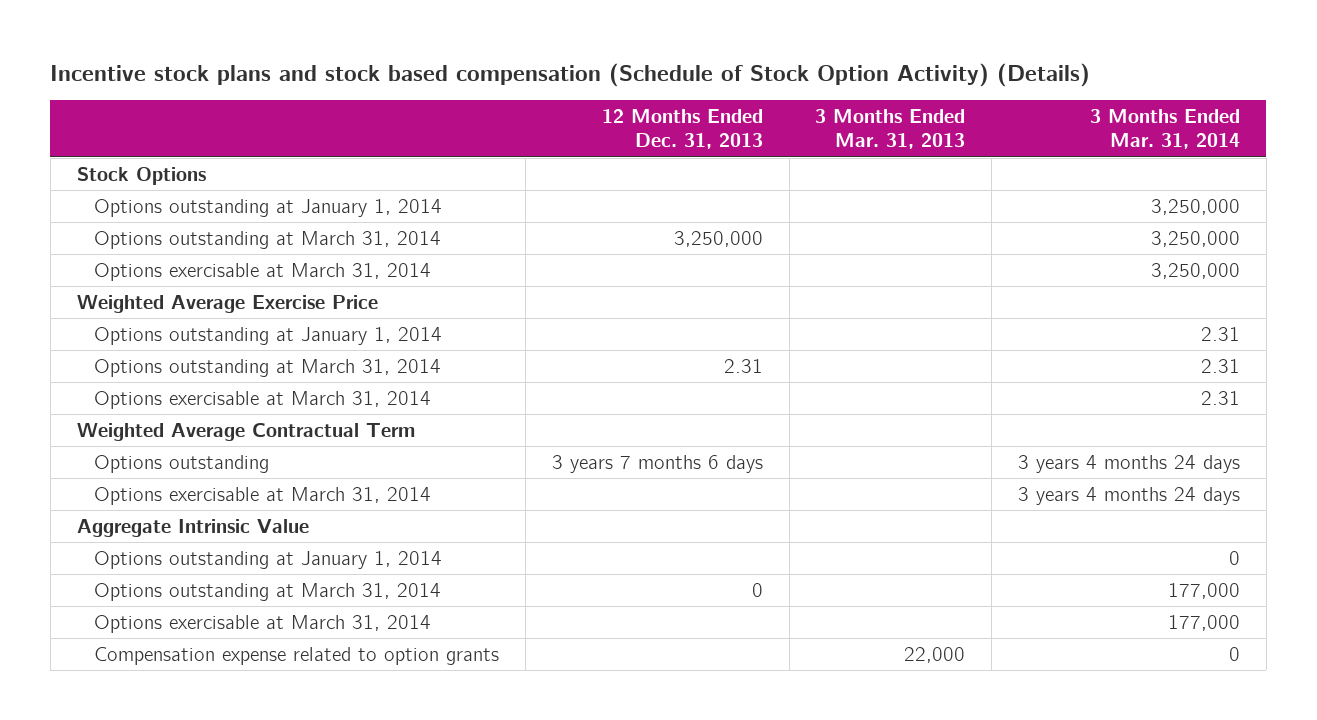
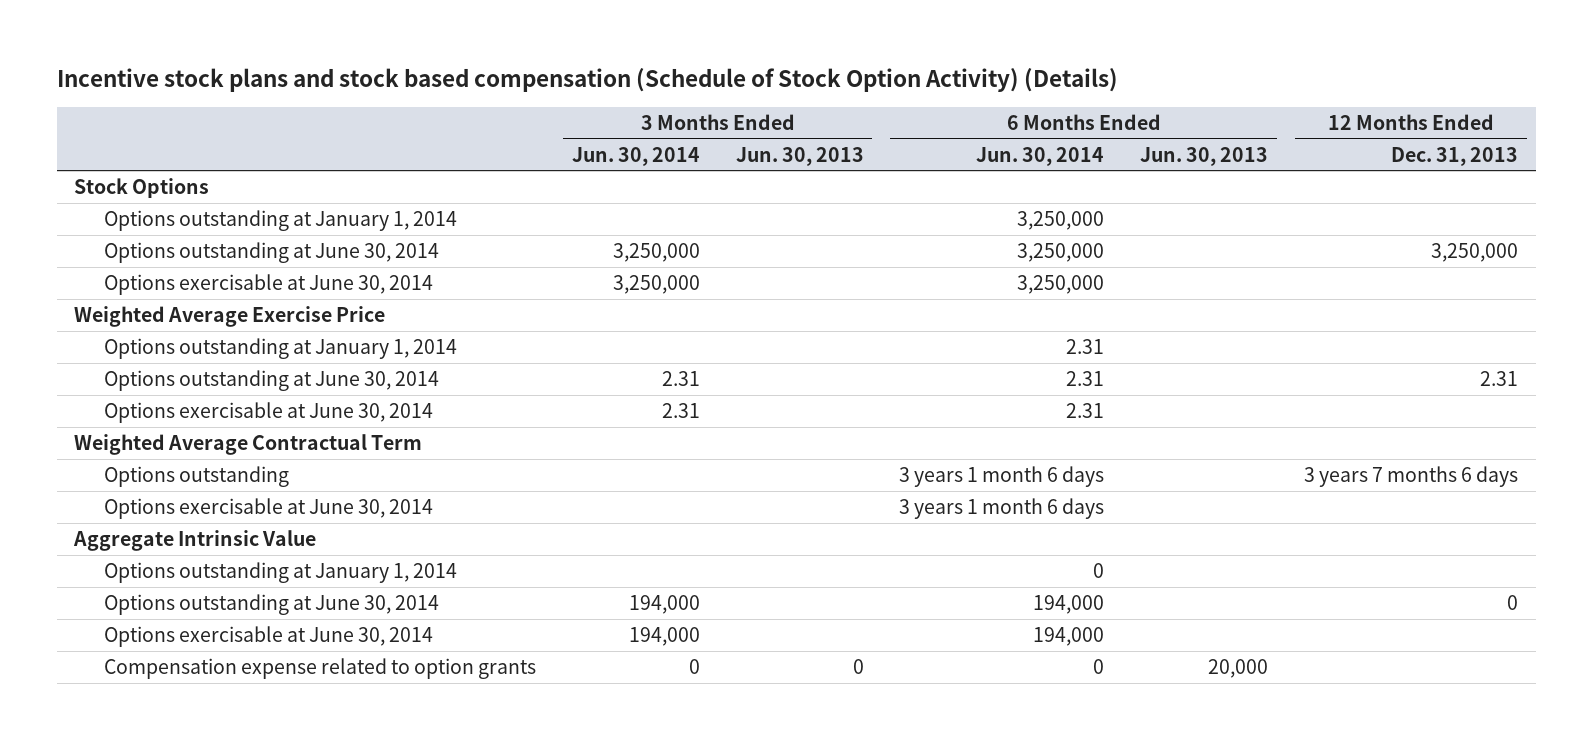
- | 12 Months Ended Dec. 31, 2013 | 3 Months Ended Mar. 31, 2013 | 3 Months Ended Mar. 31, 2014
+ | 3 Months Ended Jun. 30, 2014 | 3 Months Ended Jun. 30, 2013 | 6 Months Ended Jun. 30, 2014 | 6 Months Ended Jun. 30, 2013 | 12 Months Ended Dec. 31, 2013
- Options outstanding at March 31, 2014 | 3,250,000 | | 3,250,000
- Options exercisable at March 31, 2014 | | | 3,250,000
+ Options outstanding at June 30, 2014 | 3,250,000 | | 3,250,000 | | 3,250,000
+ Options exercisable at June 30, 2014 | 3,250,000 | | 3,250,000 | |
- Options outstanding at March 31, 2014 | 2.31 | | 2.31
- Options exercisable at March 31, 2014 | | | 2.31
+ Options outstanding at June 30, 2014 | 2.31 | | 2.31 | | 2.31
+ Options exercisable at June 30, 2014 | 2.31 | | 2.31 | |
- Options exercisable at March 31, 2014 | | | 3 years 4 months 24 days
+ Options exercisable at June 30, 2014 | | | 3 years 1 month 6 days | |
- Options outstanding at March 31, 2014 | 0 | | 177,000
- Options exercisable at March 31, 2014 | | | 177,000
+ Options outstanding at June 30, 2014 | 194,000 | | 194,000 | | 0
+ Options exercisable at June 30, 2014 | 194,000 | | 194,000 | |

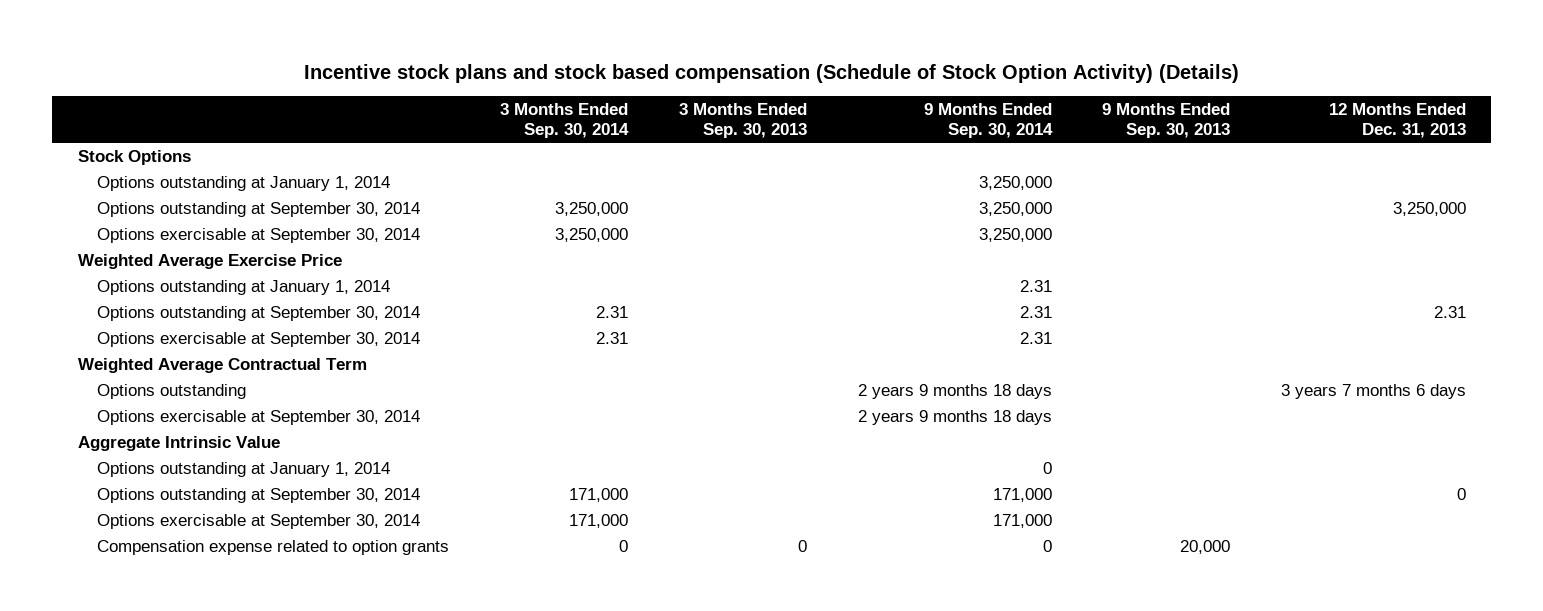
- | 3 Months Ended Jun. 30, 2014 | 3 Months Ended Jun. 30, 2013 | 6 Months Ended Jun. 30, 2014 | 6 Months Ended Jun. 30, 2013 | 12 Months Ended Dec. 31, 2013
+ | 3 Months Ended Sep. 30, 2014 | 3 Months Ended Sep. 30, 2013 | 9 Months Ended Sep. 30, 2014 | 9 Months Ended Sep. 30, 2013 | 12 Months Ended Dec. 31, 2013
- Options outstanding at June 30, 2014 | 3,250,000 | | 3,250,000 | | 3,250,000
- Options exercisable at June 30, 2014 | 3,250,000 | | 3,250,000 | |
+ Options outstanding at September 30, 2014 | 3,250,000 | | 3,250,000 | | 3,250,000
+ Options exercisable at September 30, 2014 | 3,250,000 | | 3,250,000 | |
- Options outstanding at June 30, 2014 | 2.31 | | 2.31 | | 2.31
- Options exercisable at June 30, 2014 | 2.31 | | 2.31 | |
+ Options outstanding at September 30, 2014 | 2.31 | | 2.31 | | 2.31
+ Options exercisable at September 30, 2014 | 2.31 | | 2.31 | |
- Options exercisable at June 30, 2014 | | | 3 years 1 month 6 days | |
+ Options exercisable at September 30, 2014 | | | 2 years 9 months 18 days | |
- Options outstanding at June 30, 2014 | 194,000 | | 194,000 | | 0
- Options exercisable at June 30, 2014 | 194,000 | | 194,000 | |
+ Options outstanding at September 30, 2014 | 171,000 | | 171,000 | | 0
+ Options exercisable at September 30, 2014 | 171,000 | | 171,000 | |

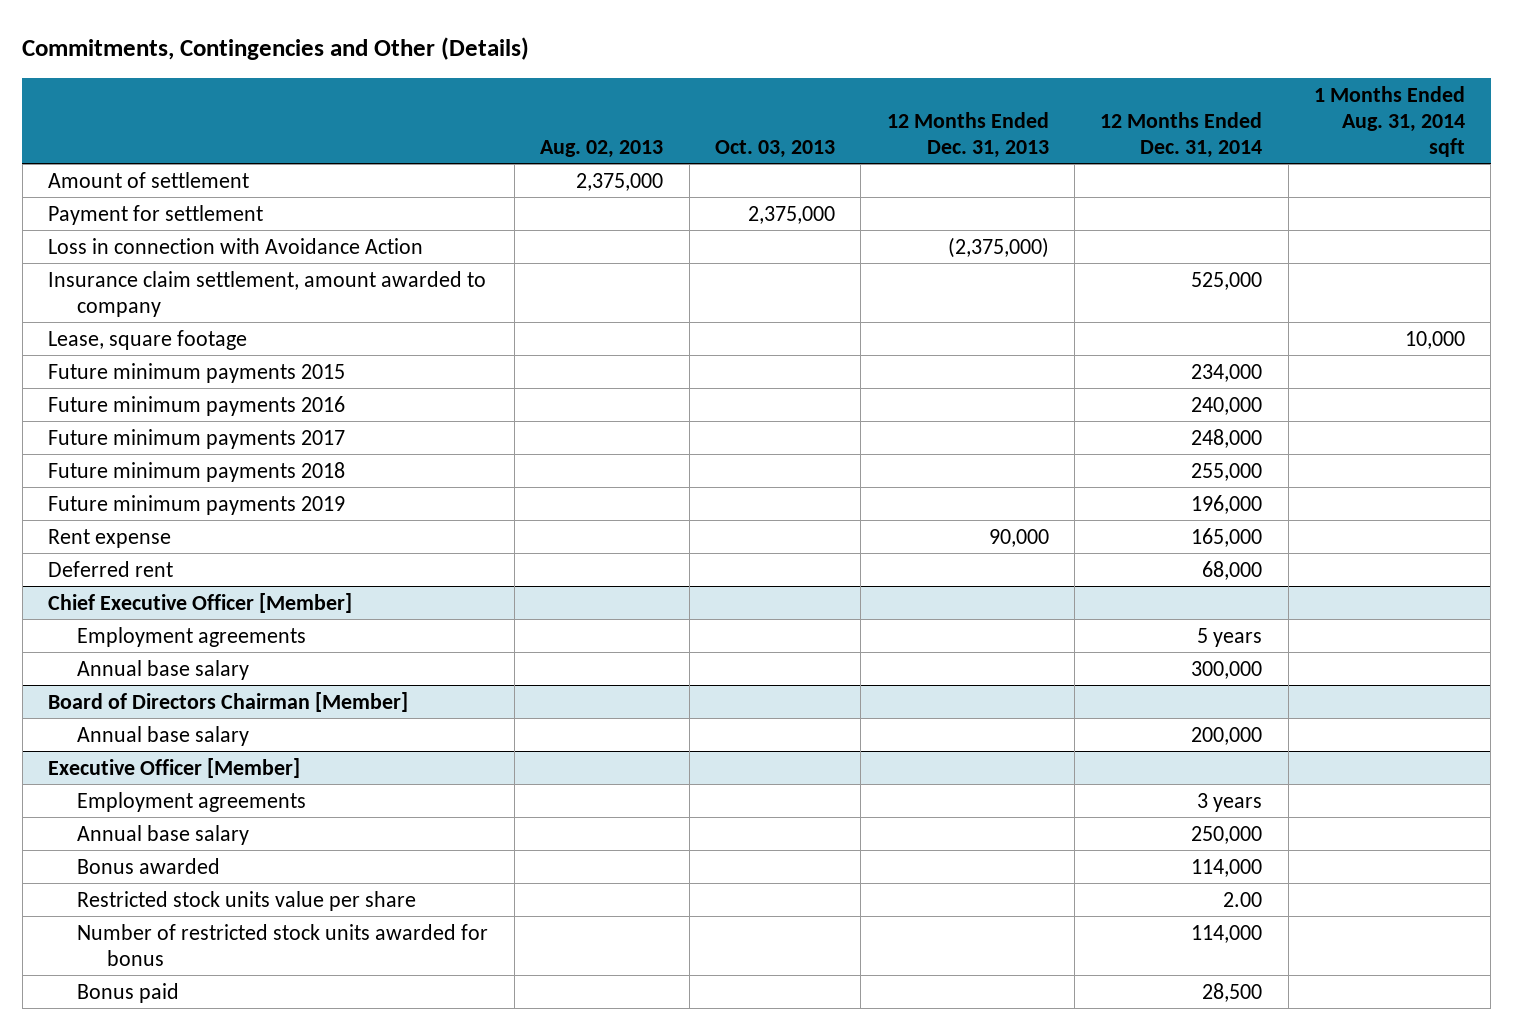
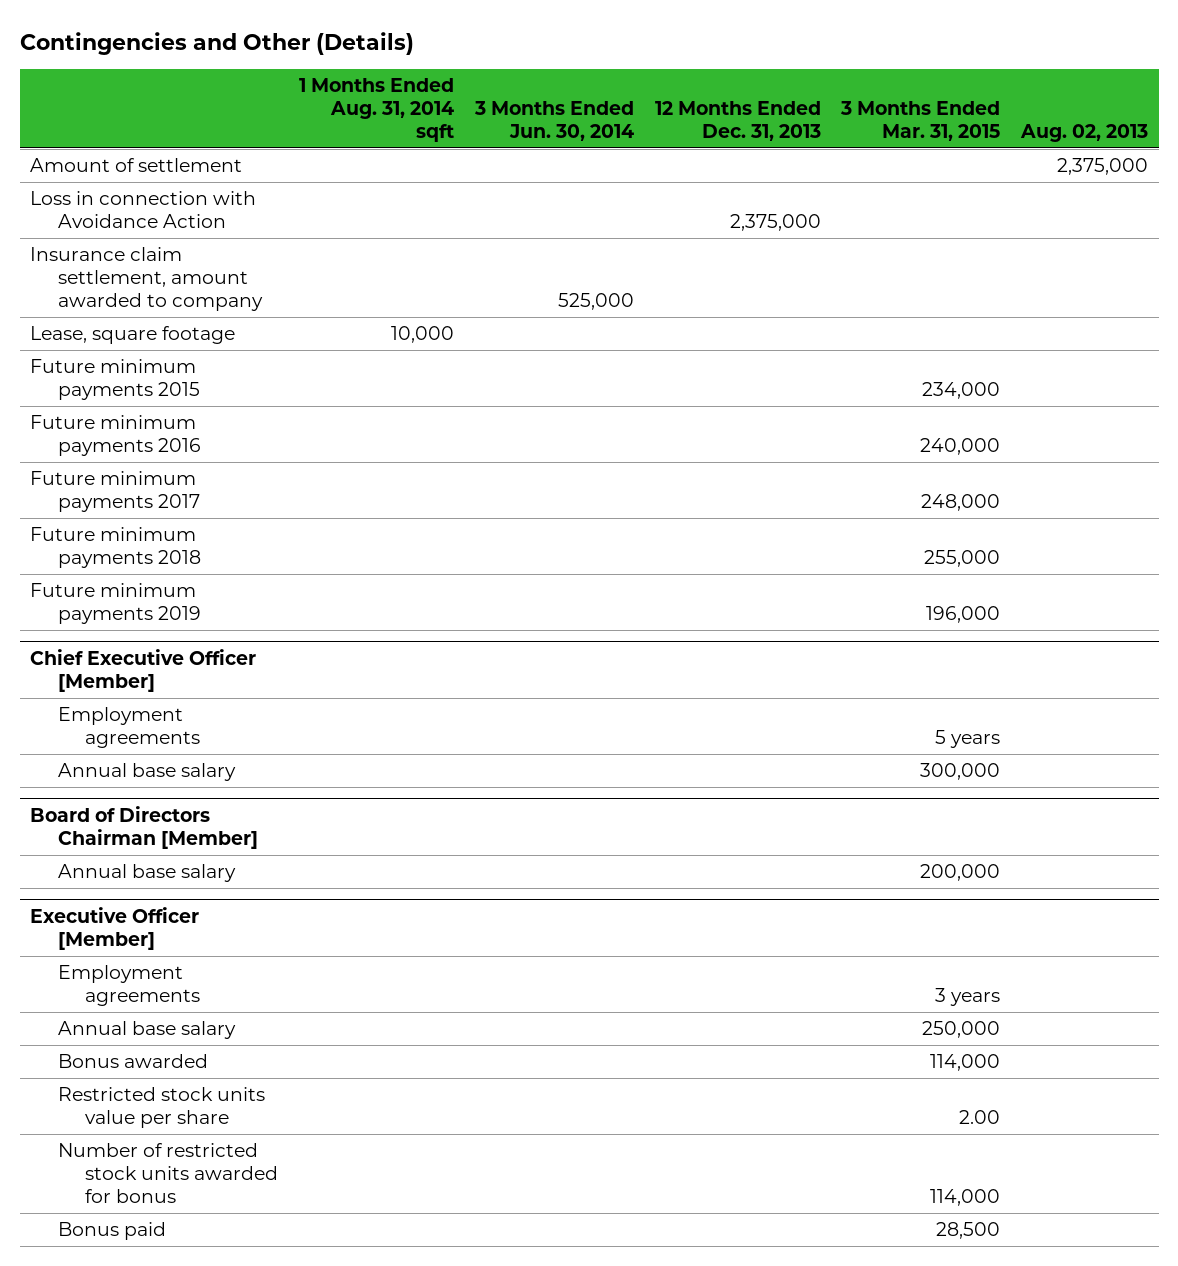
- Commitments, Contingencies and Other (Details)
+ Contingencies and Other (Details)
- | Aug. 02, 2013 | Oct. 03, 2013 | 12 Months Ended Dec. 31, 2013 | 12 Months Ended Dec. 31, 2014 | 1 Months Ended Aug. 31, 2014 sqft
+ | 1 Months Ended Aug. 31, 2014 sqft | 3 Months Ended Jun. 30, 2014 | 12 Months Ended Dec. 31, 2013 | 3 Months Ended Mar. 31, 2015 | Aug. 02, 2013
- Payment for settlement | | 2,375,000 | | |
- Loss in connection with Avoidance Action | | | (2,375,000) | |
+ Loss in connection with Avoidance Action | | | 2,375,000 | |
- Rent expense | | | 90,000 | 165,000 |
- Deferred rent | | | | 68,000 |

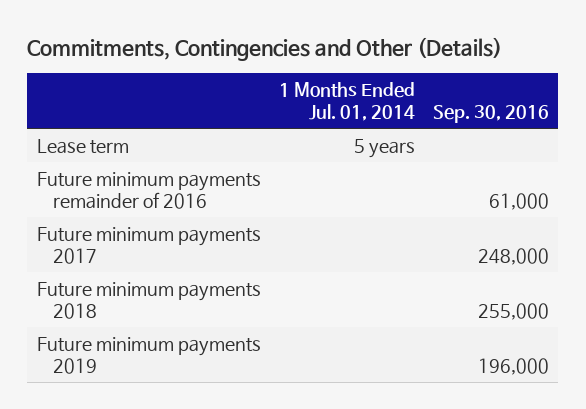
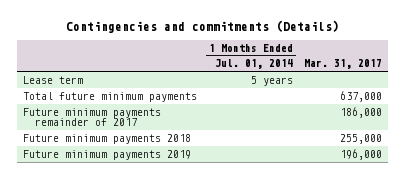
- Commitments, Contingencies and Other (Details)
+ Contingencies and commitments (Details)
- | 1 Months Ended Jul. 01, 2014 | Sep. 30, 2016
+ | 1 Months Ended Jul. 01, 2014 | Mar. 31, 2017
- Future minimum payments remainder of 2016 | | 61,000
- Future minimum payments 2017 | | 248,000
+ Total future minimum payments | | 637,000
+ Future minimum payments remainder of 2017 | | 186,000

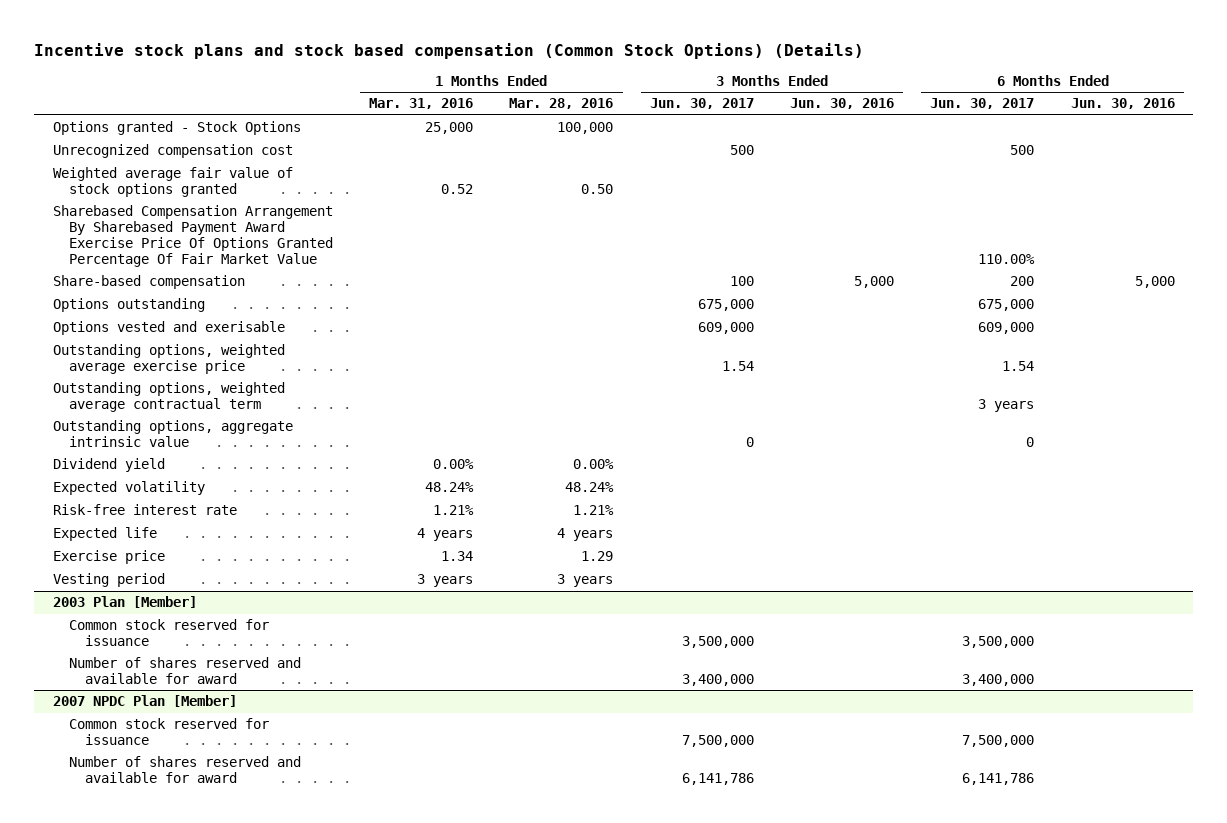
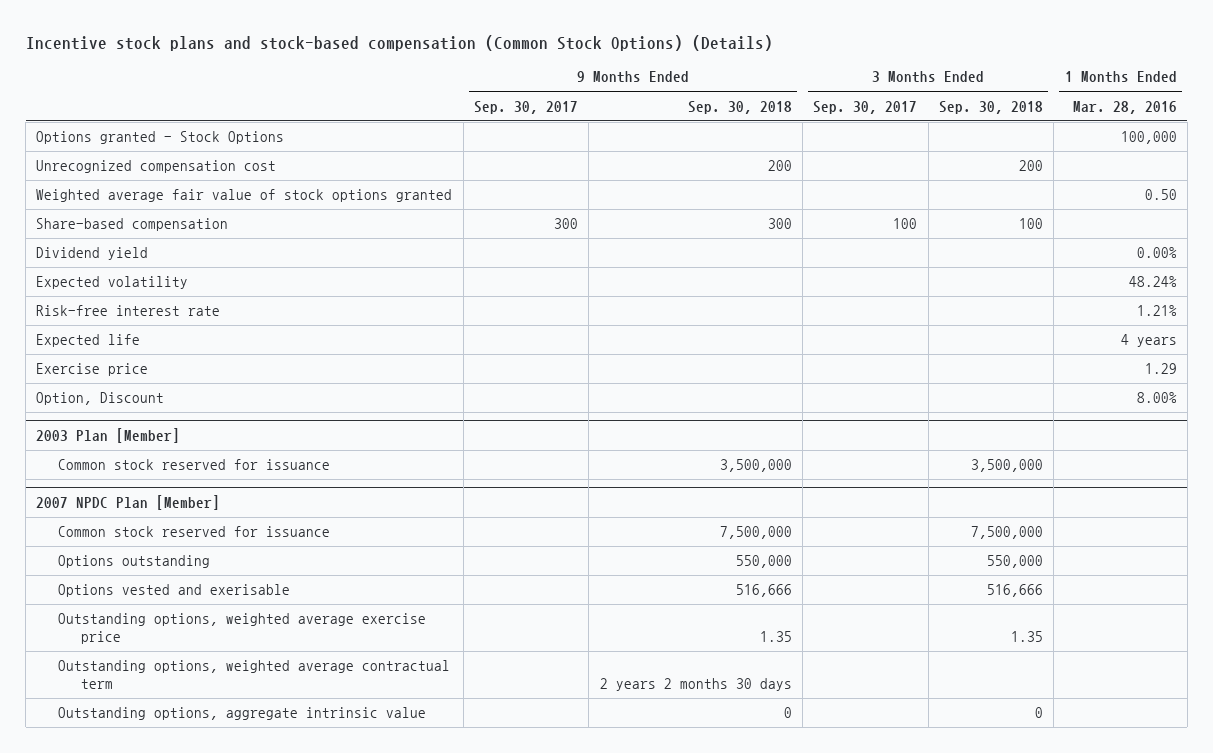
- Incentive stock plans and stock based compensation (Common Stock Options) (Details)
+ Incentive stock plans and stock-based compensation (Common Stock Options) (Details)
- | 1 Months Ended Mar. 31, 2016 | 1 Months Ended Mar. 28, 2016 | 3 Months Ended Jun. 30, 2017 | 3 Months Ended Jun. 30, 2016 | 6 Months Ended Jun. 30, 2017 | 6 Months Ended Jun. 30, 2016
+ | 9 Months Ended Sep. 30, 2017 | 9 Months Ended Sep. 30, 2018 | 3 Months Ended Sep. 30, 2017 | 3 Months Ended Sep. 30, 2018 | 1 Months Ended Mar. 28, 2016
- Sharebased Compensation Arrangement By Sharebased Payment Award Exercise Price Of Options Granted Percentage Of Fair Market Value | | | | | 110.00% |
- Options outstanding | | | 675,000 | | 675,000 |
- Options vested and exerisable | | | 609,000 | | 609,000 |
- Outstanding options, weighted average exercise price | | | 1.54 | | 1.54 |
- Outstanding options, weighted average contractual term | | | | | 3 years |
- Outstanding options, aggregate intrinsic value | | | 0 | | 0 |
- Vesting period | 3 years | 3 years | | | |
+ Option, Discount | | | | | 8.00%
@ 2003 Plan [Member]
- Number of shares reserved and available for award | | | 3,400,000 | | 3,400,000 |
@ 2007 NPDC Plan [Member]
- Number of shares reserved and available for award | | | 6,141,786 | | 6,141,786 |
+ Options outstanding | | 550,000 | | 550,000 |
+ Options vested and exerisable | | 516,666 | | 516,666 |
+ Outstanding options, weighted average exercise price | | 1.35 | | 1.35 |
+ Outstanding options, weighted average contractual term | | 2 years 2 months 30 days | | |
+ Outstanding options, aggregate intrinsic value | | 0 | | 0 |

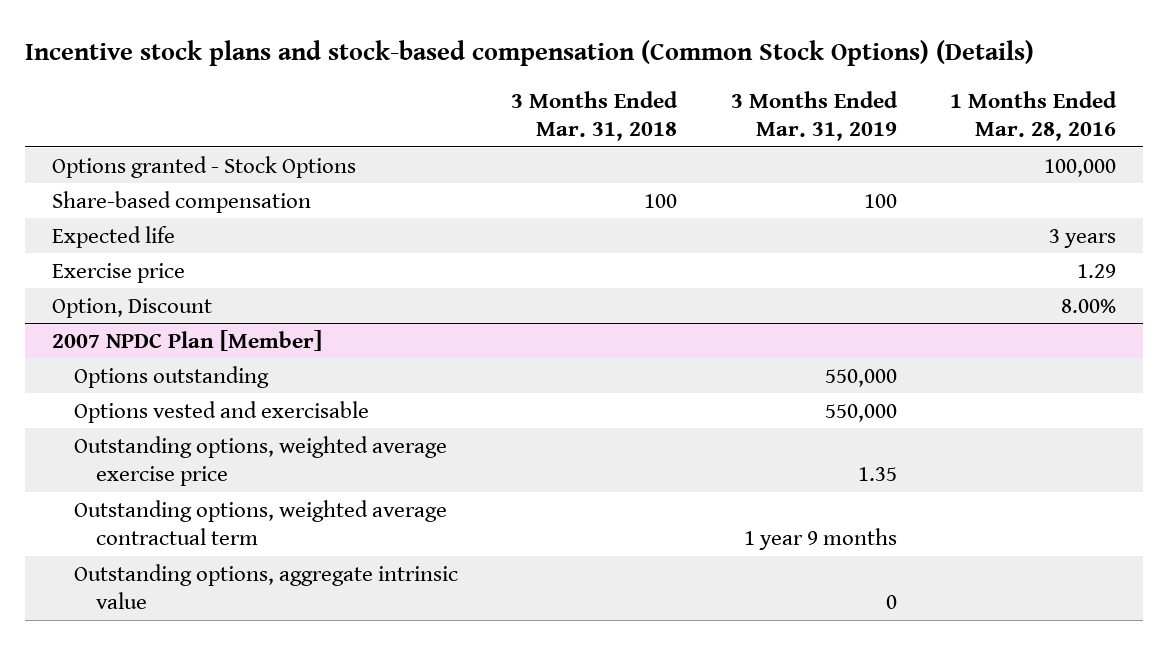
- | 9 Months Ended Sep. 30, 2017 | 9 Months Ended Sep. 30, 2018 | 3 Months Ended Sep. 30, 2017 | 3 Months Ended Sep. 30, 2018 | 1 Months Ended Mar. 28, 2016
+ | 3 Months Ended Mar. 31, 2018 | 3 Months Ended Mar. 31, 2019 | 1 Months Ended Mar. 28, 2016
- Unrecognized compensation cost | | 200 | | 200 |
- Weighted average fair value of stock options granted | | | | | 0.50
- Dividend yield | | | | | 0.00%
- Expected volatility | | | | | 48.24%
- Risk-free interest rate | | | | | 1.21%
- Expected life | | | | | 4 years
+ Expected life | | | 3 years
- 2003 Plan [Member]
- Common stock reserved for issuance | | 3,500,000 | | 3,500,000 |
@ 2007 NPDC Plan [Member]
- Common stock reserved for issuance | | 7,500,000 | | 7,500,000 |
- Options vested and exerisable | | 516,666 | | 516,666 |
+ Options vested and exercisable | | 550,000 |

